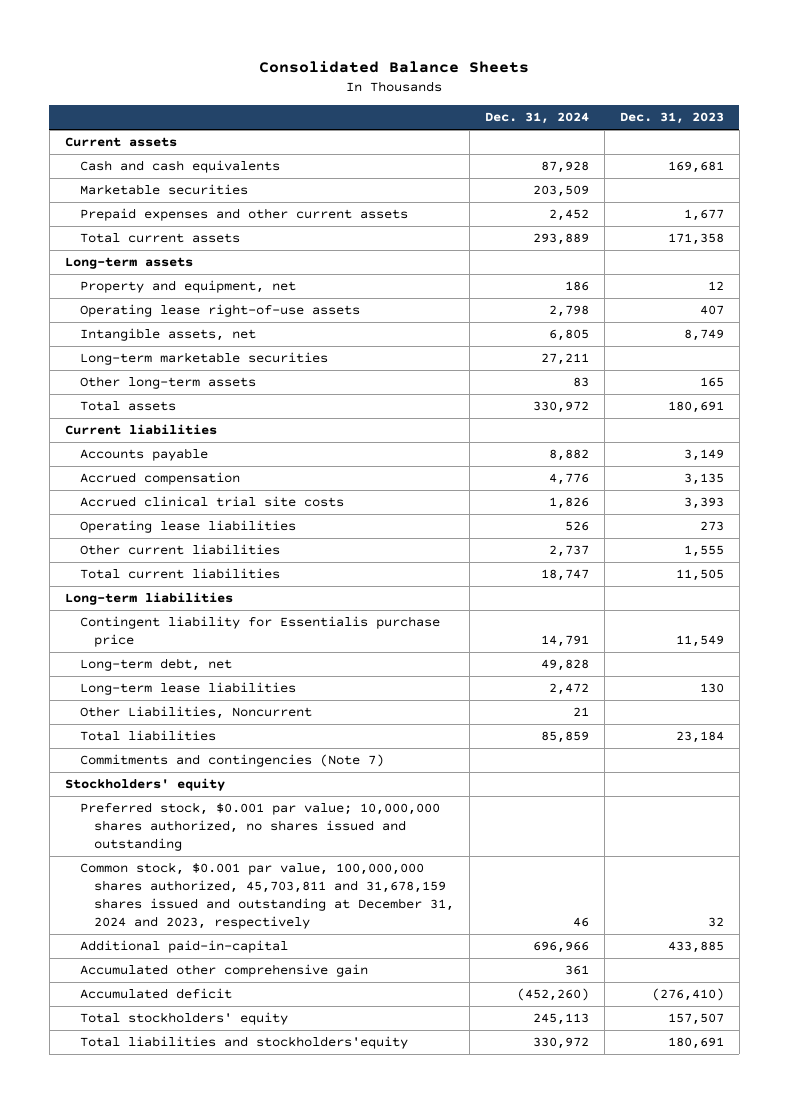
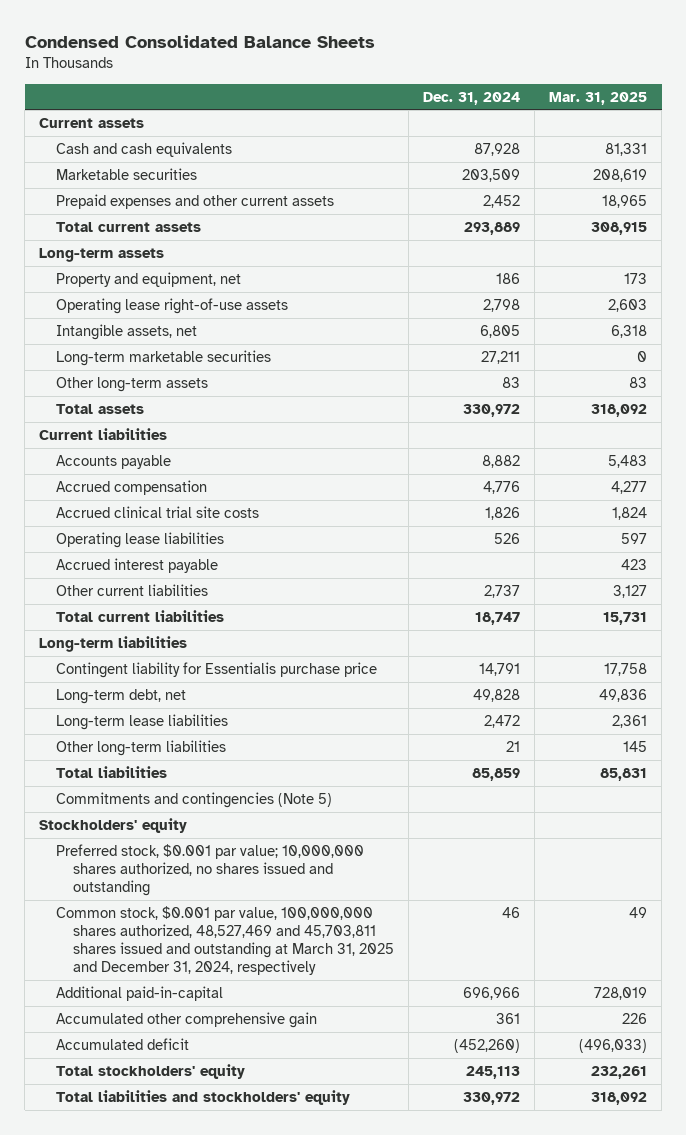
- Consolidated Balance Sheets
+ Condensed Consolidated Balance Sheets
- | Dec. 31, 2024 | Dec. 31, 2023
+ | Dec. 31, 2024 | Mar. 31, 2025
+ Accrued interest payable | | 423
- Other Liabilities, Noncurrent | 21 |
+ Other long-term liabilities | 21 | 145
- Commitments and contingencies (Note 7)
+ Commitments and contingencies (Note 5)
- Common stock, $0.001 par value, 100,000,000 shares authorized, 45,703,811 and 31,678,159 shares issued and outstanding at December 31, 2024 and 2023, respectively | 46 | 32
+ Common stock, $0.001 par value, 100,000,000 shares authorized, 48,527,469 and 45,703,811 shares issued and outstanding at March 31, 2025 and December 31, 2024, respectively | 46 | 49
- Total liabilities and stockholders'equity | 330,972 | 180,691
+ Total liabilities and stockholders' equity | 330,972 | 318,092

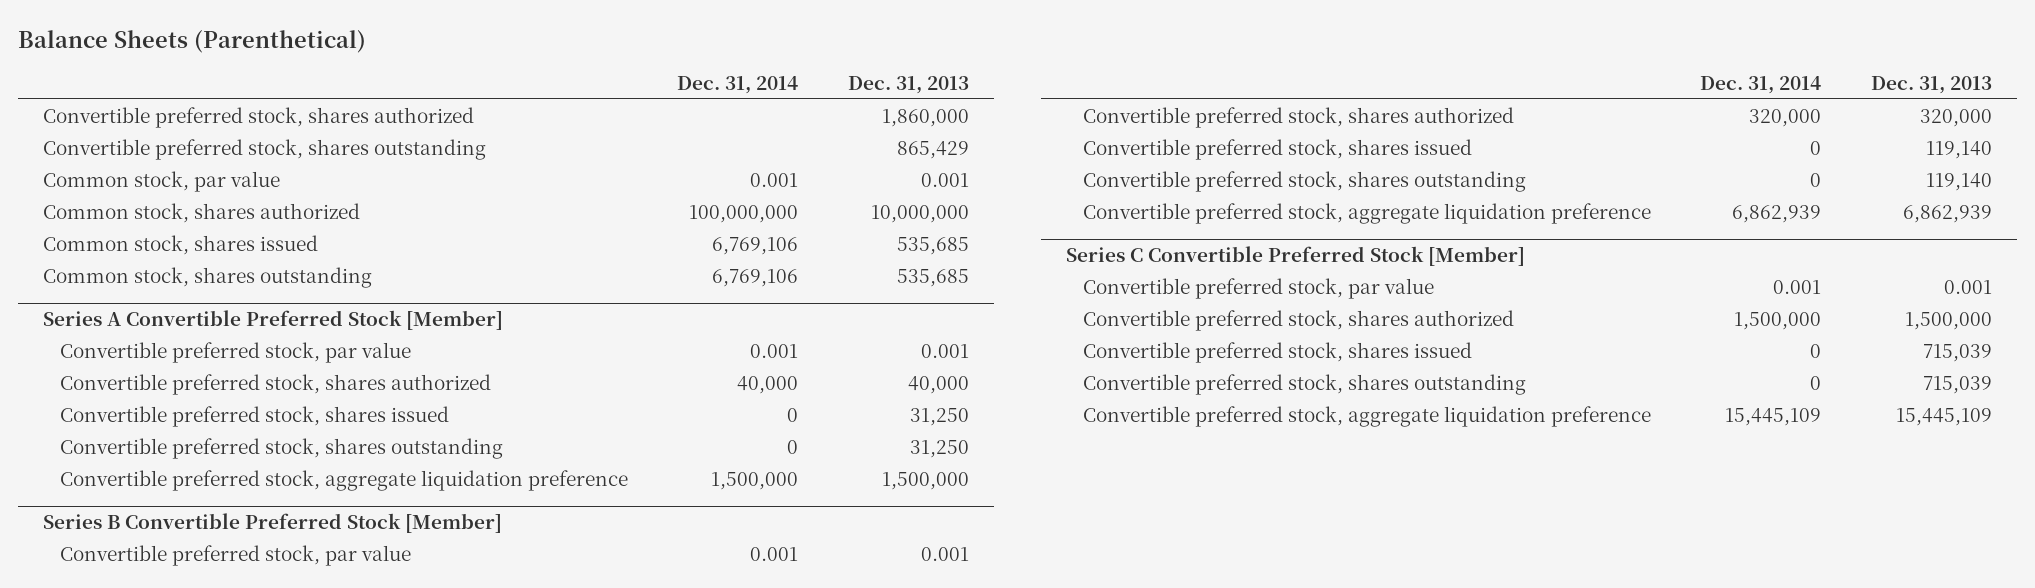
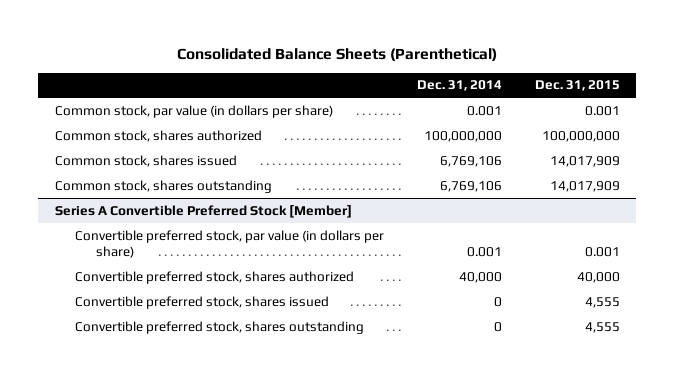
- Balance Sheets (Parenthetical)
+ Consolidated Balance Sheets (Parenthetical)
- | Dec. 31, 2014 | Dec. 31, 2013
+ | Dec. 31, 2014 | Dec. 31, 2015
- Convertible preferred stock, shares authorized | | 1,860,000
- Convertible preferred stock, shares outstanding | | 865,429
- Common stock, par value | 0.001 | 0.001
+ Common stock, par value (in dollars per share) | 0.001 | 0.001
@ Series A Convertible Preferred Stock [Member]
- Convertible preferred stock, par value | 0.001 | 0.001
+ Convertible preferred stock, par value (in dollars per share) | 0.001 | 0.001
- Convertible preferred stock, aggregate liquidation preference | 1,500,000 | 1,500,000
- Series B Convertible Preferred Stock [Member]
- Convertible preferred stock, par value | 0.001 | 0.001
- Convertible preferred stock, shares authorized | 320,000 | 320,000
- Convertible preferred stock, shares issued | 0 | 119,140
- Convertible preferred stock, shares outstanding | 0 | 119,140
- Convertible preferred stock, aggregate liquidation preference | 6,862,939 | 6,862,939
- Series C Convertible Preferred Stock [Member]
- Convertible preferred stock, par value | 0.001 | 0.001
- Convertible preferred stock, shares authorized | 1,500,000 | 1,500,000
- Convertible preferred stock, shares issued | 0 | 715,039
- Convertible preferred stock, shares outstanding | 0 | 715,039
- Convertible preferred stock, aggregate liquidation preference | 15,445,109 | 15,445,109

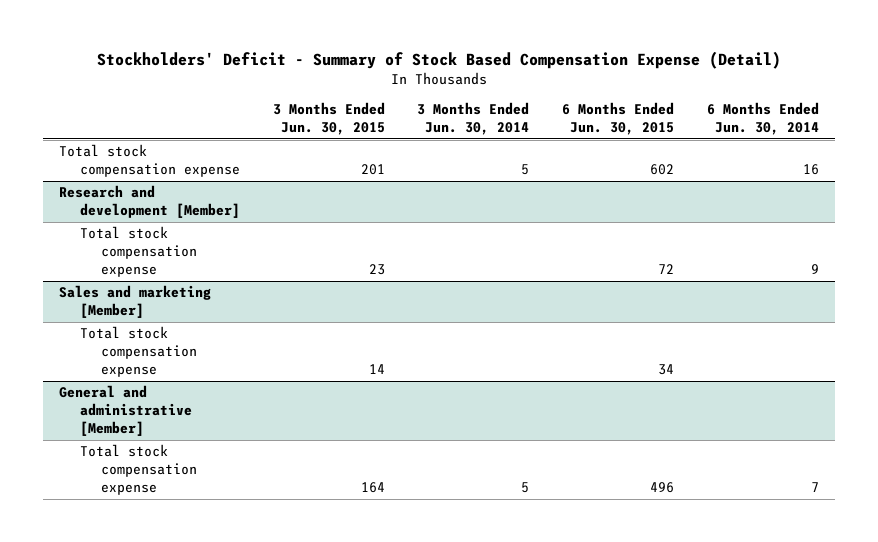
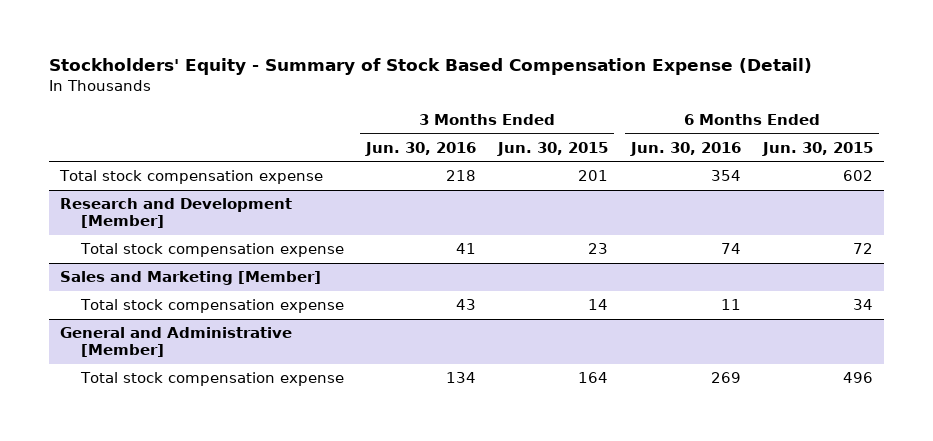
- Stockholders' Deficit - Summary of Stock Based Compensation Expense (Detail)
+ Stockholders' Equity - Summary of Stock Based Compensation Expense (Detail)
- | 3 Months Ended Jun. 30, 2015 | 3 Months Ended Jun. 30, 2014 | 6 Months Ended Jun. 30, 2015 | 6 Months Ended Jun. 30, 2014
+ | 3 Months Ended Jun. 30, 2016 | 3 Months Ended Jun. 30, 2015 | 6 Months Ended Jun. 30, 2016 | 6 Months Ended Jun. 30, 2015
- Research and development [Member]
+ Research and Development [Member]
- Sales and marketing [Member]
+ Sales and Marketing [Member]
- General and administrative [Member]
+ General and Administrative [Member]

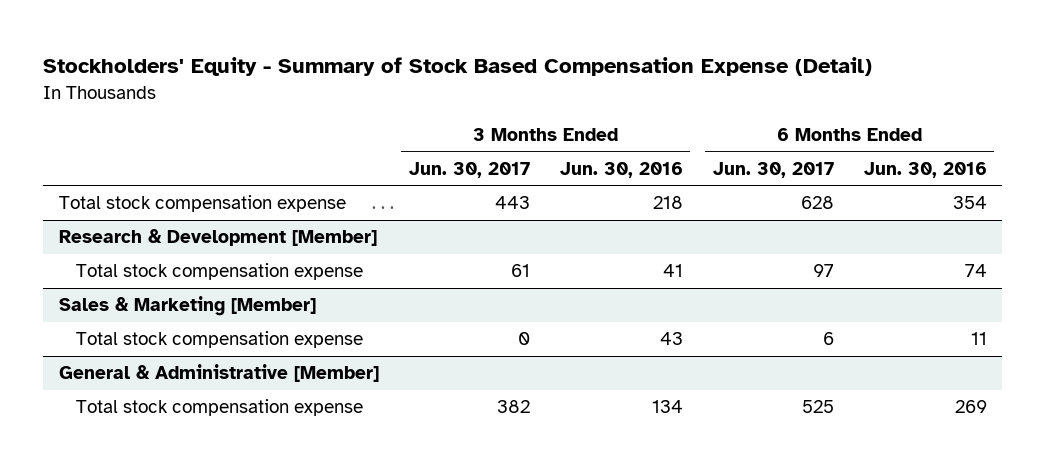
- | 3 Months Ended Jun. 30, 2016 | 3 Months Ended Jun. 30, 2015 | 6 Months Ended Jun. 30, 2016 | 6 Months Ended Jun. 30, 2015
+ | 3 Months Ended Jun. 30, 2017 | 3 Months Ended Jun. 30, 2016 | 6 Months Ended Jun. 30, 2017 | 6 Months Ended Jun. 30, 2016
- Research and Development [Member]
+ Research & Development [Member]
- Sales and Marketing [Member]
+ Sales & Marketing [Member]
- General and Administrative [Member]
+ General & Administrative [Member]

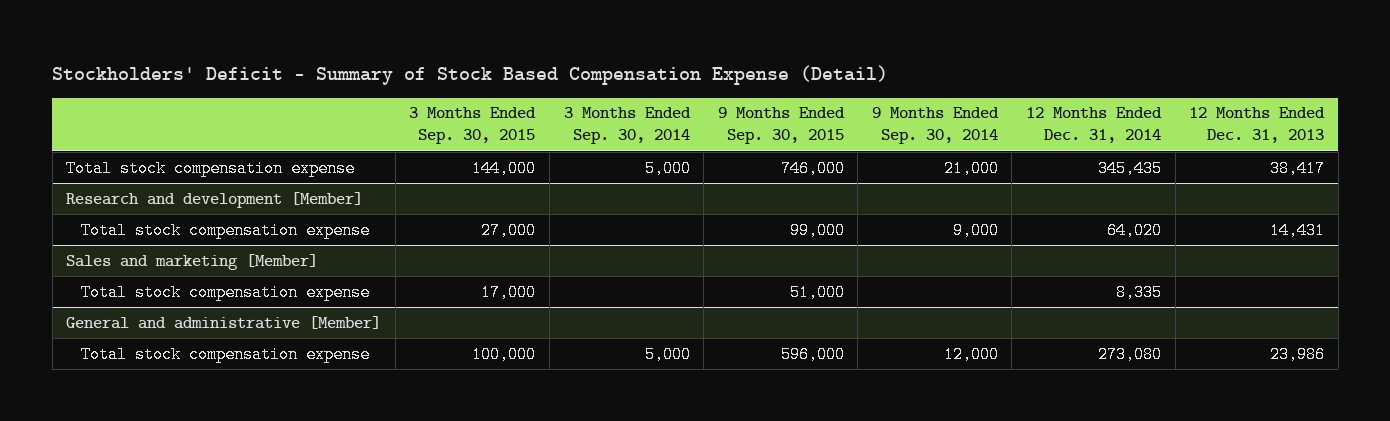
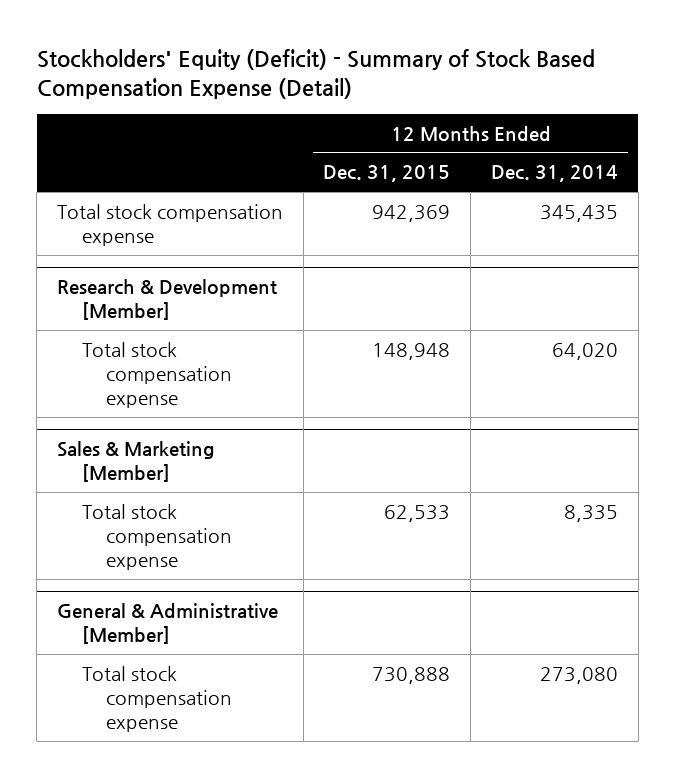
- Stockholders' Deficit - Summary of Stock Based Compensation Expense (Detail)
+ Stockholders' Equity (Deficit) - Summary of Stock Based Compensation Expense (Detail)
- | 3 Months Ended Sep. 30, 2015 | 3 Months Ended Sep. 30, 2014 | 9 Months Ended Sep. 30, 2015 | 9 Months Ended Sep. 30, 2014 | 12 Months Ended Dec. 31, 2014 | 12 Months Ended Dec. 31, 2013
+ | 12 Months Ended Dec. 31, 2015 | 12 Months Ended Dec. 31, 2014
- Research and development [Member]
+ Research & Development [Member]
- Sales and marketing [Member]
+ Sales & Marketing [Member]
- General and administrative [Member]
+ General & Administrative [Member]

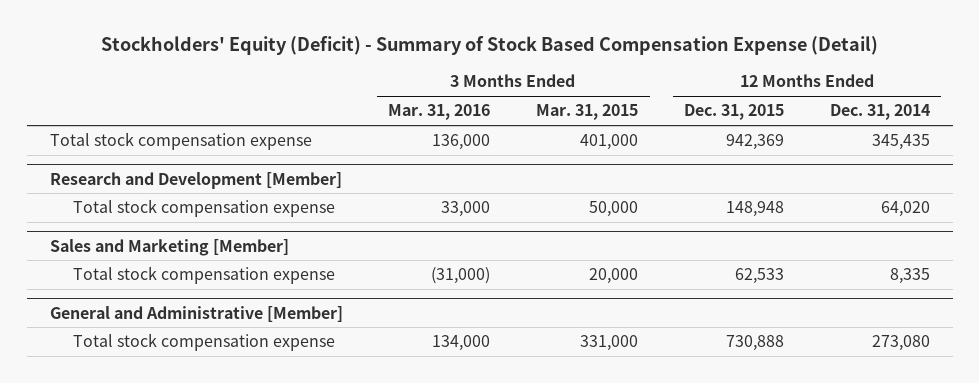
- | 12 Months Ended Dec. 31, 2015 | 12 Months Ended Dec. 31, 2014
+ | 3 Months Ended Mar. 31, 2016 | 3 Months Ended Mar. 31, 2015 | 12 Months Ended Dec. 31, 2015 | 12 Months Ended Dec. 31, 2014
- Research & Development [Member]
+ Research and Development [Member]
- Sales & Marketing [Member]
+ Sales and Marketing [Member]
- General & Administrative [Member]
+ General and Administrative [Member]

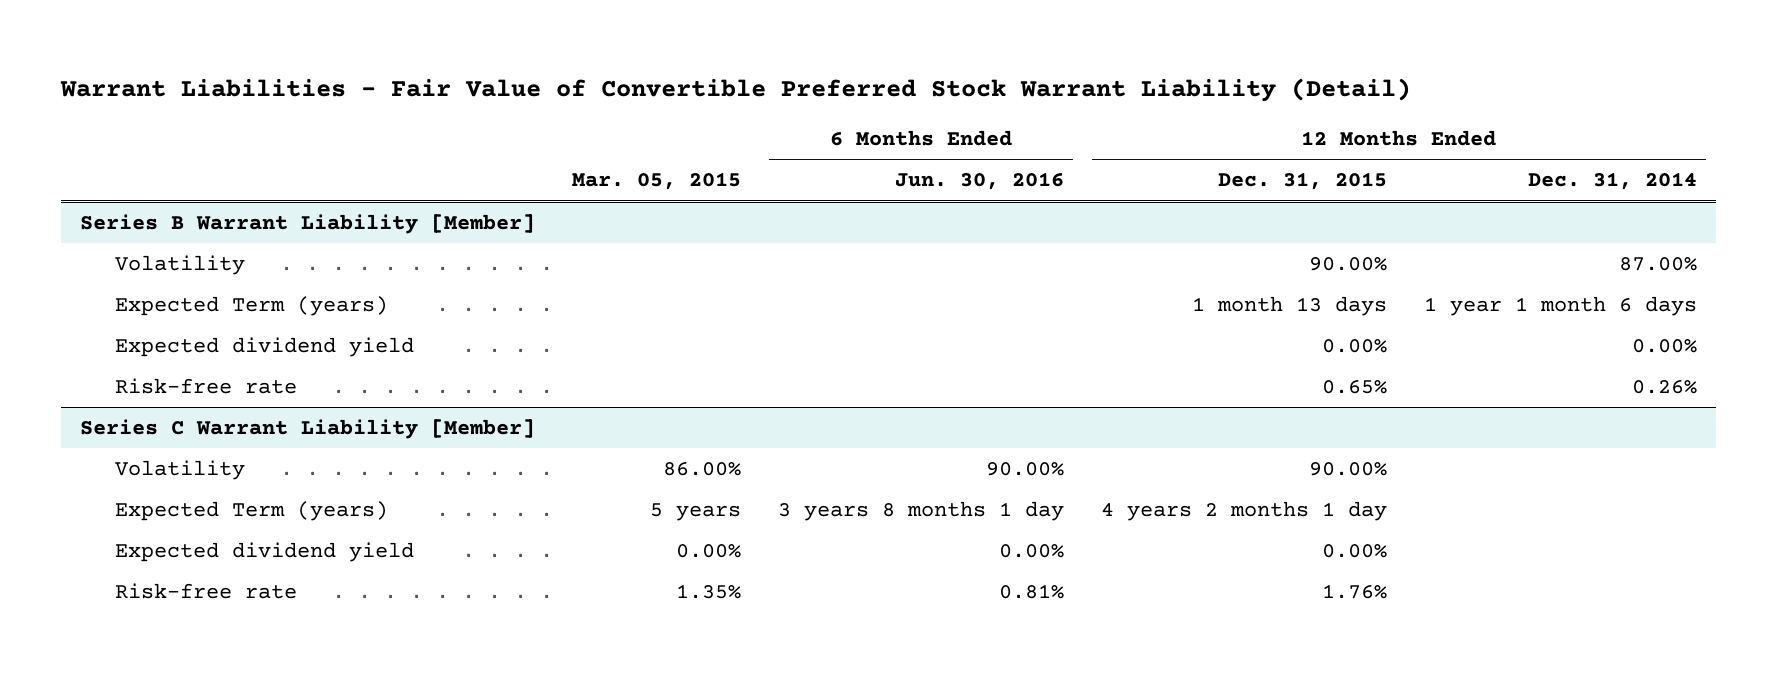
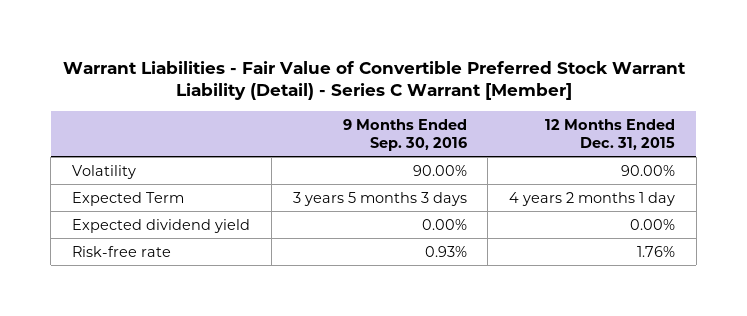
- Warrant Liabilities - Fair Value of Convertible Preferred Stock Warrant Liability (Detail)
+ Warrant Liabilities - Fair Value of Convertible Preferred Stock Warrant Liability (Detail) - Series C Warrant [Member]
- | Mar. 05, 2015 | 6 Months Ended Jun. 30, 2016 | 12 Months Ended Dec. 31, 2015 | 12 Months Ended Dec. 31, 2014
+ | 9 Months Ended Sep. 30, 2016 | 12 Months Ended Dec. 31, 2015
- Series B Warrant Liability [Member]
- Expected Term (years) | | | 1 month 13 days | 1 year 1 month 6 days
- Expected dividend yield | | | 0.00% | 0.00%
- Risk-free rate | | | 0.65% | 0.26%
- Series C Warrant Liability [Member]
- Volatility | 86.00% | 90.00% | 90.00% |
- Expected Term (years) | 5 years | 3 years 8 months 1 day | 4 years 2 months 1 day |
+ Expected Term | 3 years 5 months 3 days | 4 years 2 months 1 day

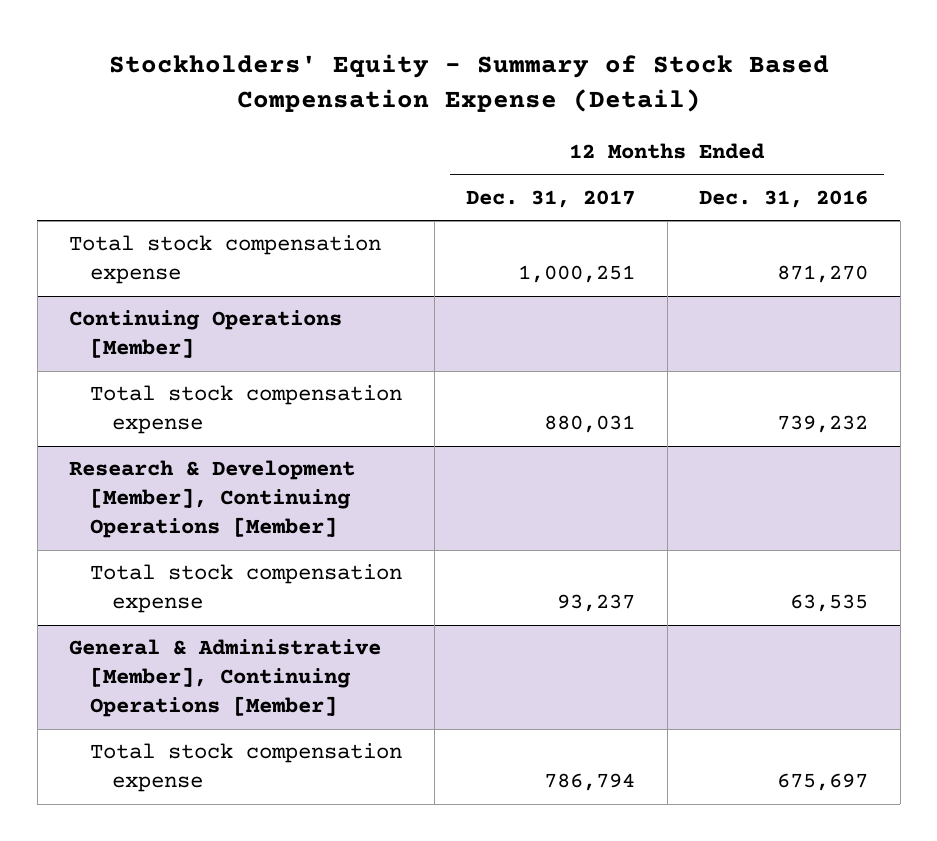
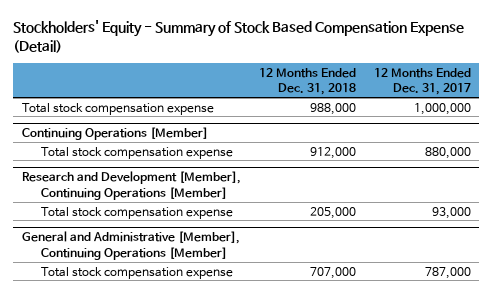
- | 12 Months Ended Dec. 31, 2017 | 12 Months Ended Dec. 31, 2016
+ | 12 Months Ended Dec. 31, 2018 | 12 Months Ended Dec. 31, 2017
- Total stock compensation expense | 1,000,251 | 871,270
+ Total stock compensation expense | 988,000 | 1,000,000
@ Continuing Operations [Member]
- Total stock compensation expense | 880,031 | 739,232
- Research & Development [Member], Continuing Operations [Member]
- Total stock compensation expense | 93,237 | 63,535
- General & Administrative [Member], Continuing Operations [Member]
- Total stock compensation expense | 786,794 | 675,697
@ Continuing Operations [Member]
+ Total stock compensation expense | 912,000 | 880,000
+ Research and Development [Member], Continuing Operations [Member]
+ Total stock compensation expense | 205,000 | 93,000
+ General and Administrative [Member], Continuing Operations [Member]
+ Total stock compensation expense | 707,000 | 787,000

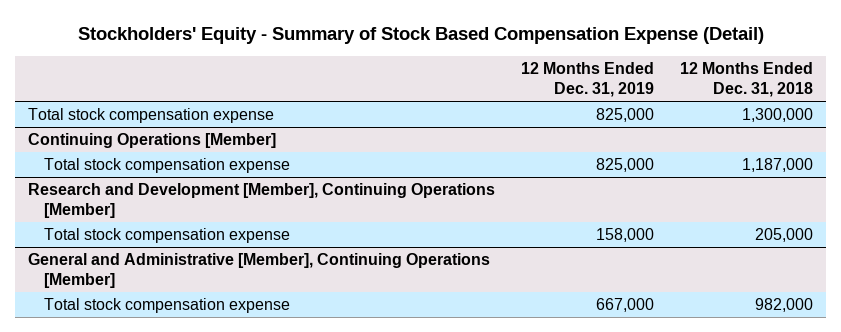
- | 12 Months Ended Dec. 31, 2018 | 12 Months Ended Dec. 31, 2017
+ | 12 Months Ended Dec. 31, 2019 | 12 Months Ended Dec. 31, 2018
- Total stock compensation expense | 988,000 | 1,000,000
+ Total stock compensation expense | 825,000 | 1,300,000
@ Continuing Operations [Member]
- Total stock compensation expense | 912,000 | 880,000
+ Total stock compensation expense | 825,000 | 1,187,000
@ General and Administrative [Member], Continuing Operations [Member]
- Total stock compensation expense | 707,000 | 787,000
+ Total stock compensation expense | 667,000 | 982,000

